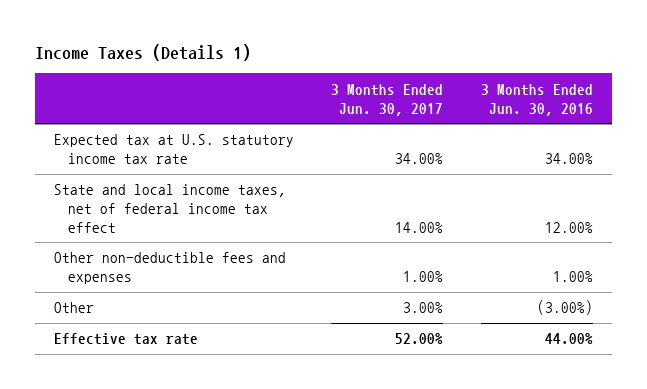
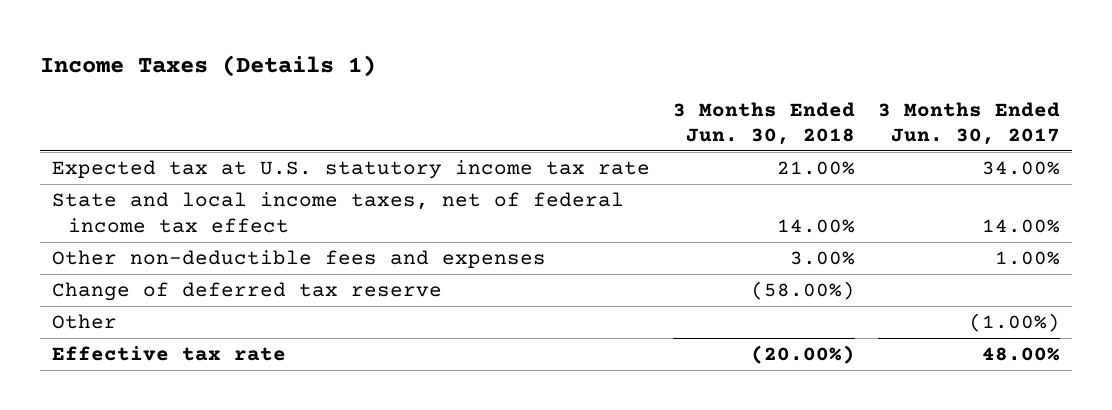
- | 3 Months Ended Jun. 30, 2017 | 3 Months Ended Jun. 30, 2016
+ | 3 Months Ended Jun. 30, 2018 | 3 Months Ended Jun. 30, 2017
- Other | 3.00% | (3.00%)
- Effective tax rate | 52.00% | 44.00%
+ Change of deferred tax reserve | (58.00%) |
+ Other | | (1.00%)
+ Effective tax rate | (20.00%) | 48.00%

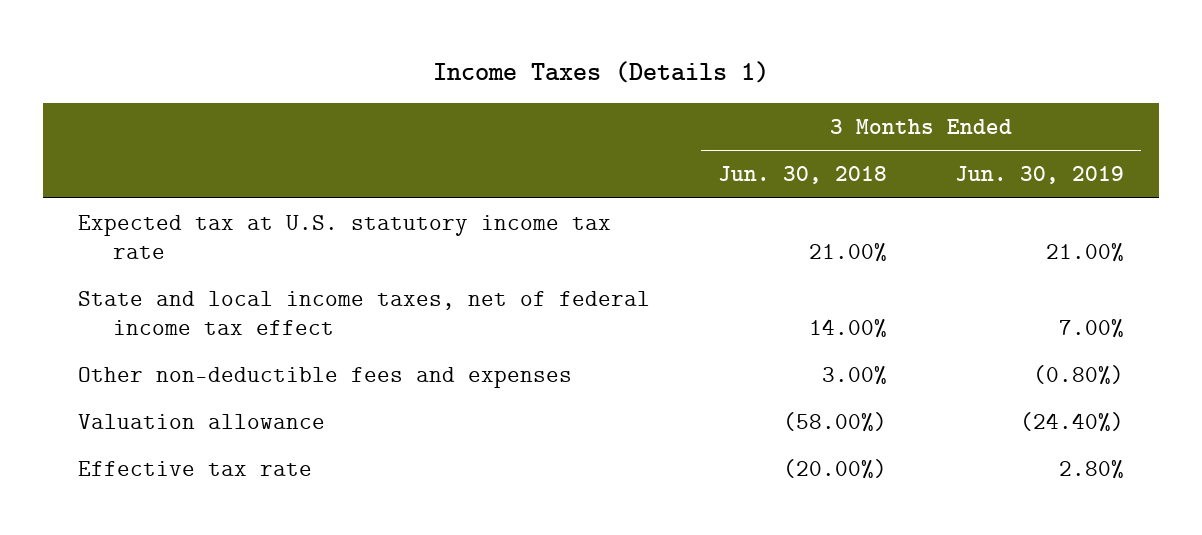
- | 3 Months Ended Jun. 30, 2018 | 3 Months Ended Jun. 30, 2017
+ | 3 Months Ended Jun. 30, 2018 | 3 Months Ended Jun. 30, 2019
- Change of deferred tax reserve | (58.00%) |
- Other | | (1.00%)
+ Valuation allowance | (58.00%) | (24.40%)

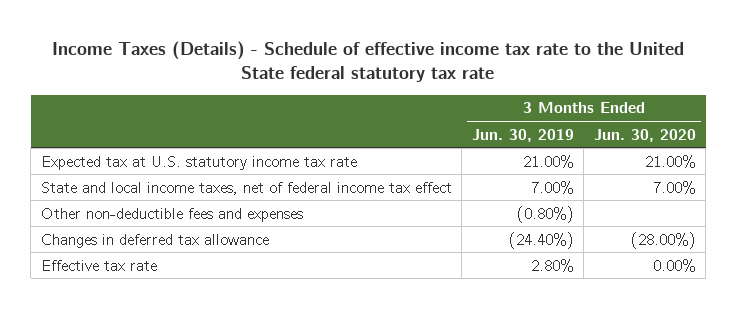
- Income Taxes (Details 1)
+ Income Taxes (Details) - Schedule of effective income tax rate to the United State federal statutory tax rate
- | 3 Months Ended Jun. 30, 2018 | 3 Months Ended Jun. 30, 2019
+ | 3 Months Ended Jun. 30, 2019 | 3 Months Ended Jun. 30, 2020
- Valuation allowance | (58.00%) | (24.40%)
+ Changes in deferred tax allowance | (24.40%) | (28.00%)

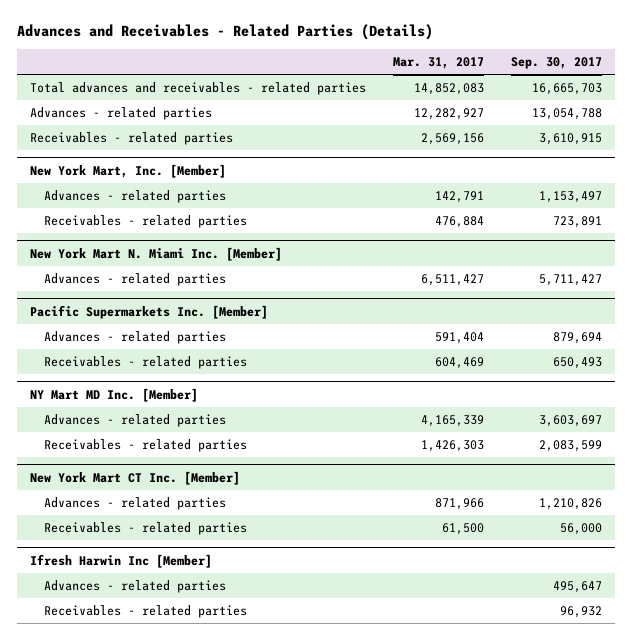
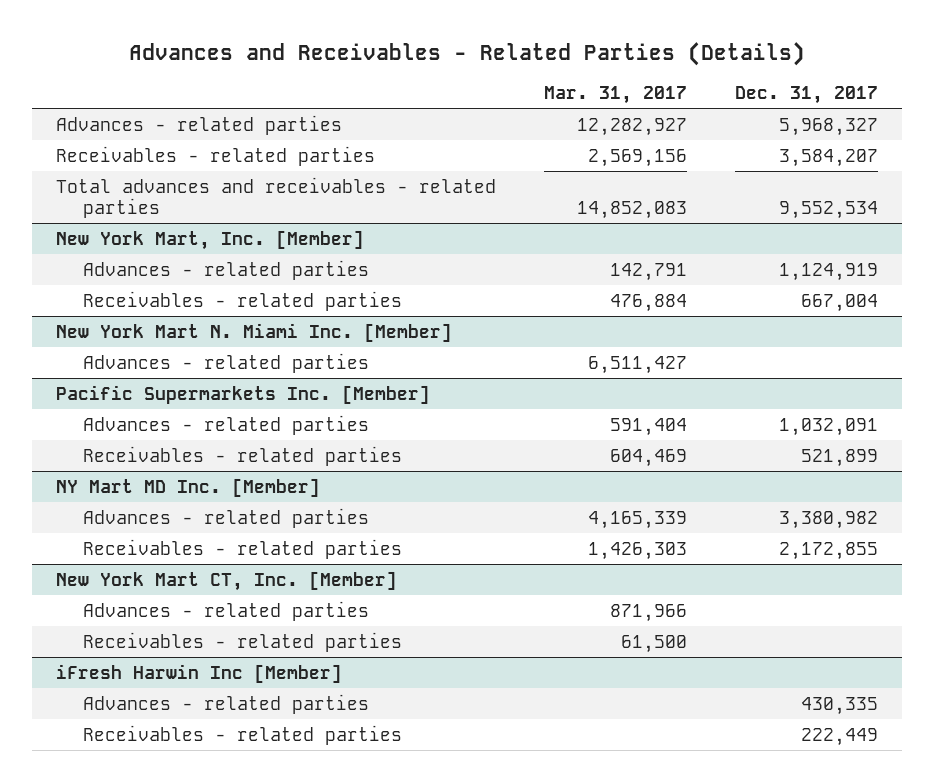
- | Mar. 31, 2017 | Sep. 30, 2017
+ | Mar. 31, 2017 | Dec. 31, 2017
moved down: Total advances and receivables - related parties | 14,852,083 | 9,552,534
- New York Mart CT Inc. [Member]
+ New York Mart CT, Inc. [Member]
- Ifresh Harwin Inc [Member]
+ iFresh Harwin Inc [Member]

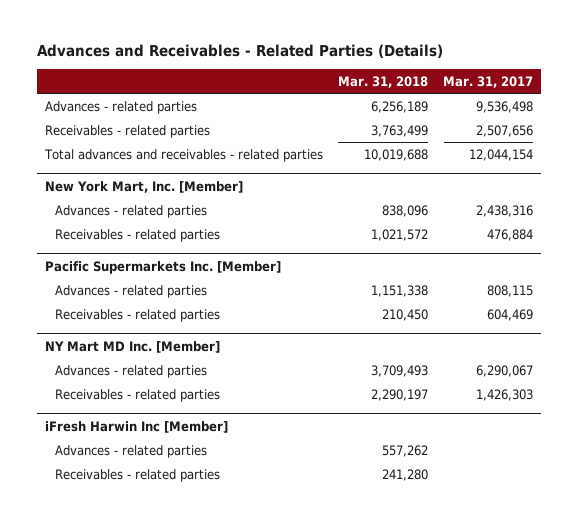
- | Mar. 31, 2017 | Dec. 31, 2017
+ | Mar. 31, 2018 | Mar. 31, 2017
- Advances - related parties | 12,282,927 | 5,968,327
- Receivables - related parties | 2,569,156 | 3,584,207
- Total advances and receivables - related parties | 14,852,083 | 9,552,534
+ Advances - related parties | 6,256,189 | 9,536,498
+ Receivables - related parties | 3,763,499 | 2,507,656
+ Total advances and receivables - related parties | 10,019,688 | 12,044,154
@ New York Mart, Inc. [Member]
- Advances - related parties | 142,791 | 1,124,919
+ Advances - related parties | 838,096 | 2,438,316
- New York Mart N. Miami Inc. [Member]
- Advances - related parties | 6,511,427 |
@ Pacific Supermarkets Inc. [Member]
- Advances - related parties | 591,404 | 1,032,091
+ Advances - related parties | 1,151,338 | 808,115
@ NY Mart MD Inc. [Member]
- Advances - related parties | 4,165,339 | 3,380,982
+ Advances - related parties | 3,709,493 | 6,290,067
- New York Mart CT, Inc. [Member]
- Advances - related parties | 871,966 |
- Receivables - related parties | 61,500 |

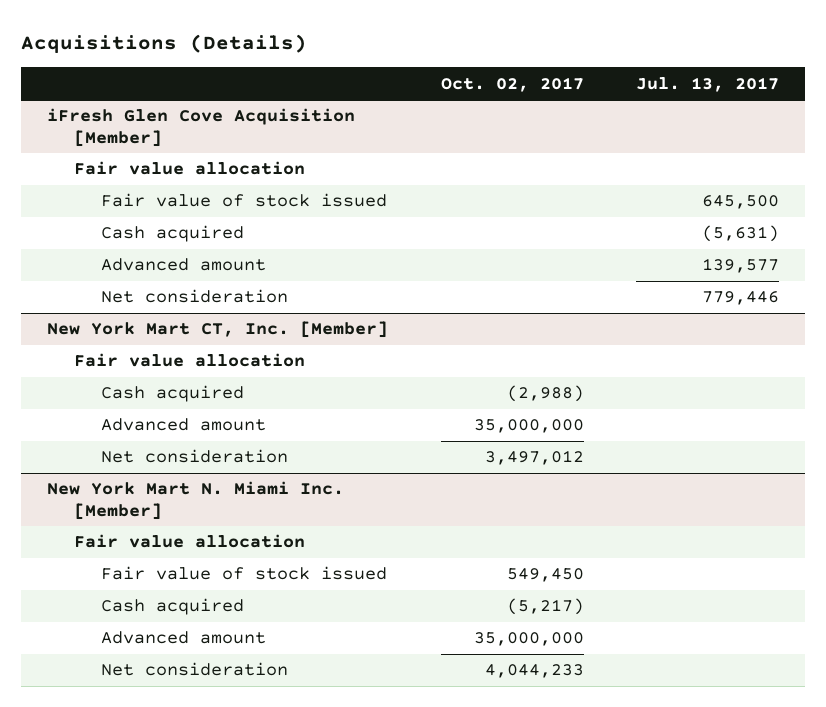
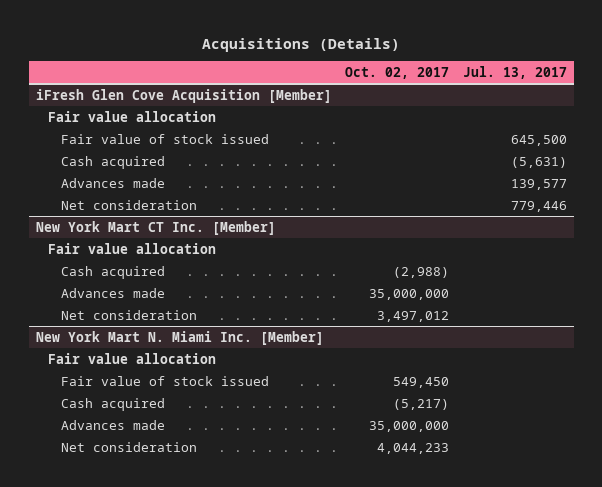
@ iFresh Glen Cove Acquisition [Member]
- Advanced amount | | 139,577
+ Advances made | | 139,577
- New York Mart CT, Inc. [Member]
+ New York Mart CT Inc. [Member]
- Advanced amount | 35,000,000 |
+ Advances made | 35,000,000 |
@ New York Mart N. Miami Inc. [Member]
- Advanced amount | 35,000,000 |
+ Advances made | 35,000,000 |

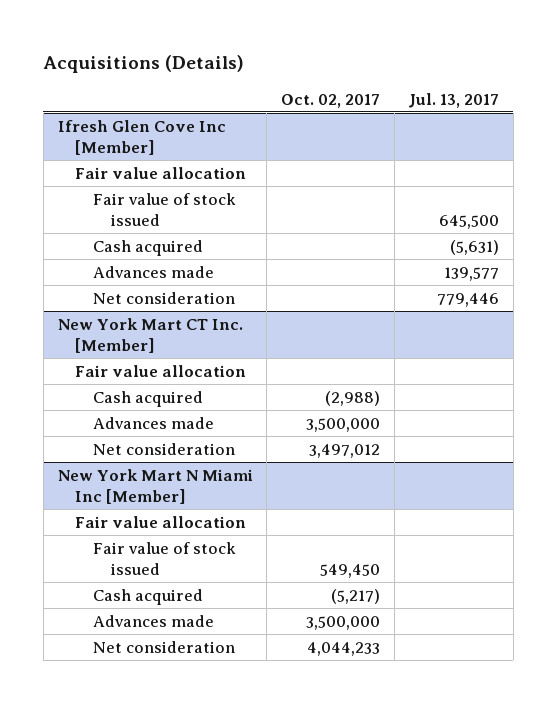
- iFresh Glen Cove Acquisition [Member]
+ Ifresh Glen Cove Inc [Member]
@ New York Mart CT Inc. [Member]
- Advances made | 35,000,000 |
+ Advances made | 3,500,000 |
- New York Mart N. Miami Inc. [Member]
+ New York Mart N Miami Inc [Member]
- Advances made | 35,000,000 |
+ Advances made | 3,500,000 |

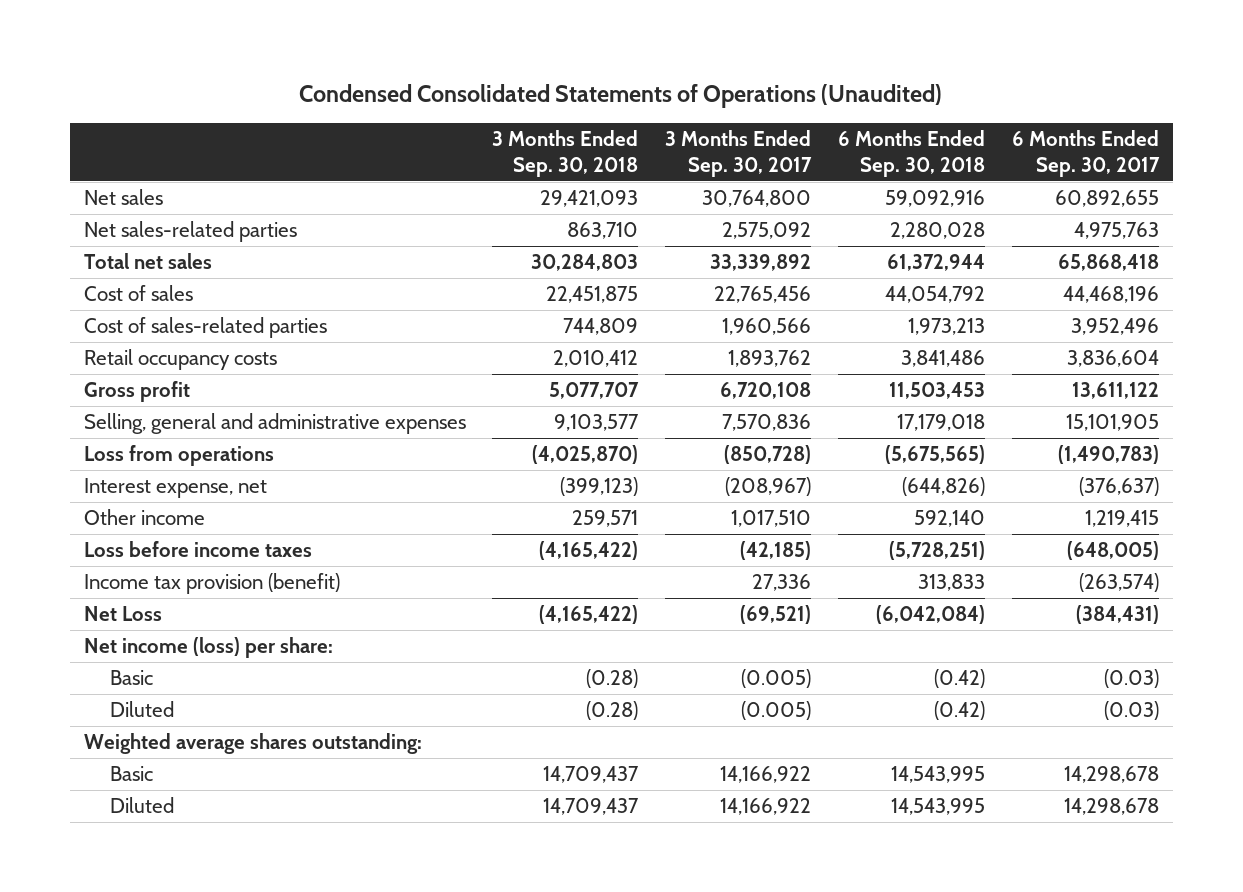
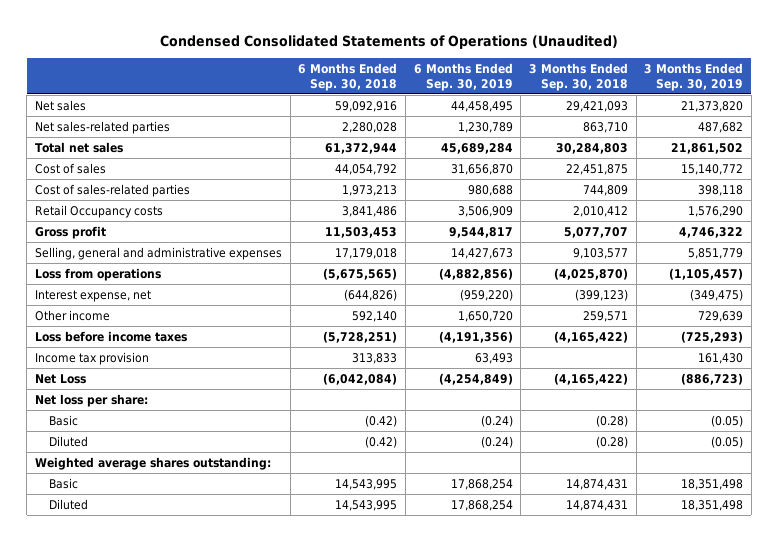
- | 3 Months Ended Sep. 30, 2018 | 3 Months Ended Sep. 30, 2017 | 6 Months Ended Sep. 30, 2018 | 6 Months Ended Sep. 30, 2017
+ | 6 Months Ended Sep. 30, 2018 | 6 Months Ended Sep. 30, 2019 | 3 Months Ended Sep. 30, 2018 | 3 Months Ended Sep. 30, 2019
- Retail occupancy costs | 2,010,412 | 1,893,762 | 3,841,486 | 3,836,604
+ Retail Occupancy costs | 3,841,486 | 3,506,909 | 2,010,412 | 1,576,290
- Income tax provision (benefit) | | 27,336 | 313,833 | (263,574)
+ Income tax provision | 313,833 | 63,493 | | 161,430
- Net income (loss) per share:
+ Net loss per share:
- Basic | 14,709,437 | 14,166,922 | 14,543,995 | 14,298,678
- Diluted | 14,709,437 | 14,166,922 | 14,543,995 | 14,298,678
+ Basic | 14,543,995 | 17,868,254 | 14,874,431 | 18,351,498
+ Diluted | 14,543,995 | 17,868,254 | 14,874,431 | 18,351,498

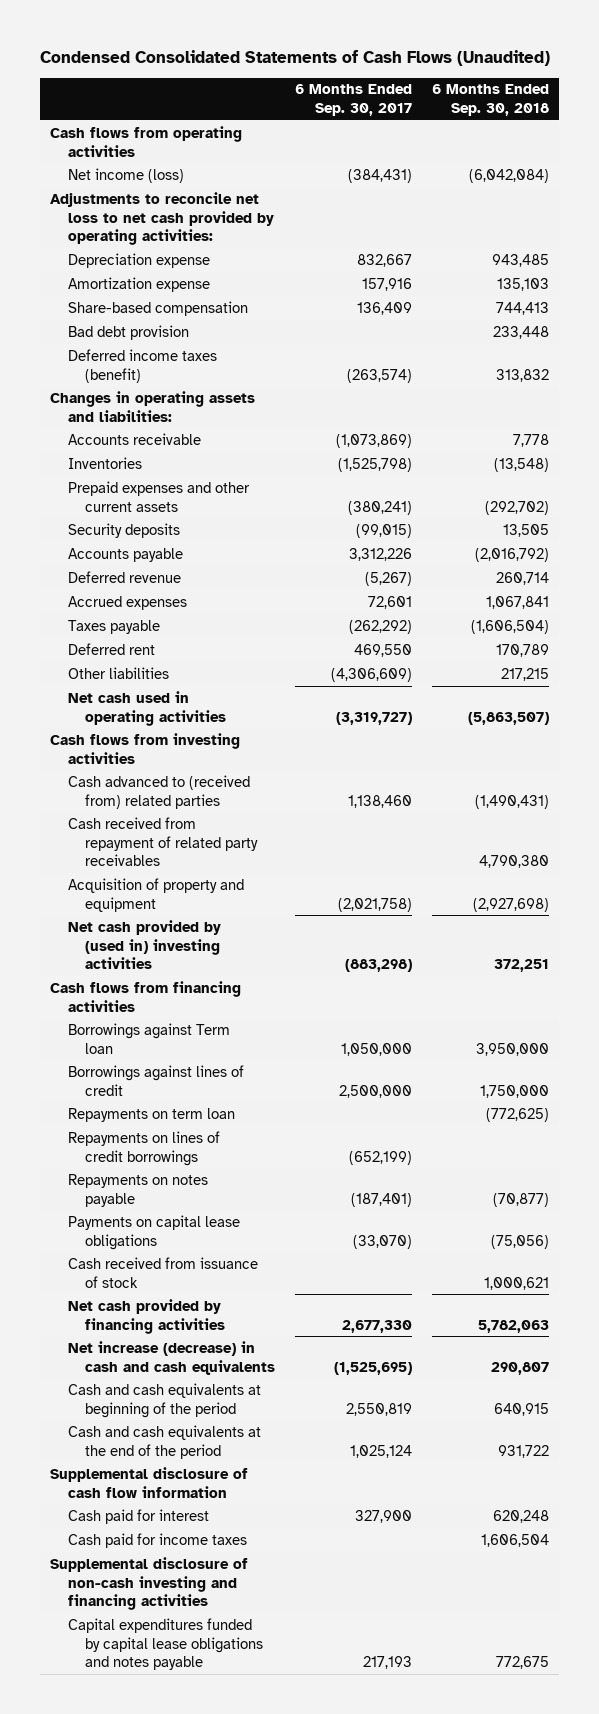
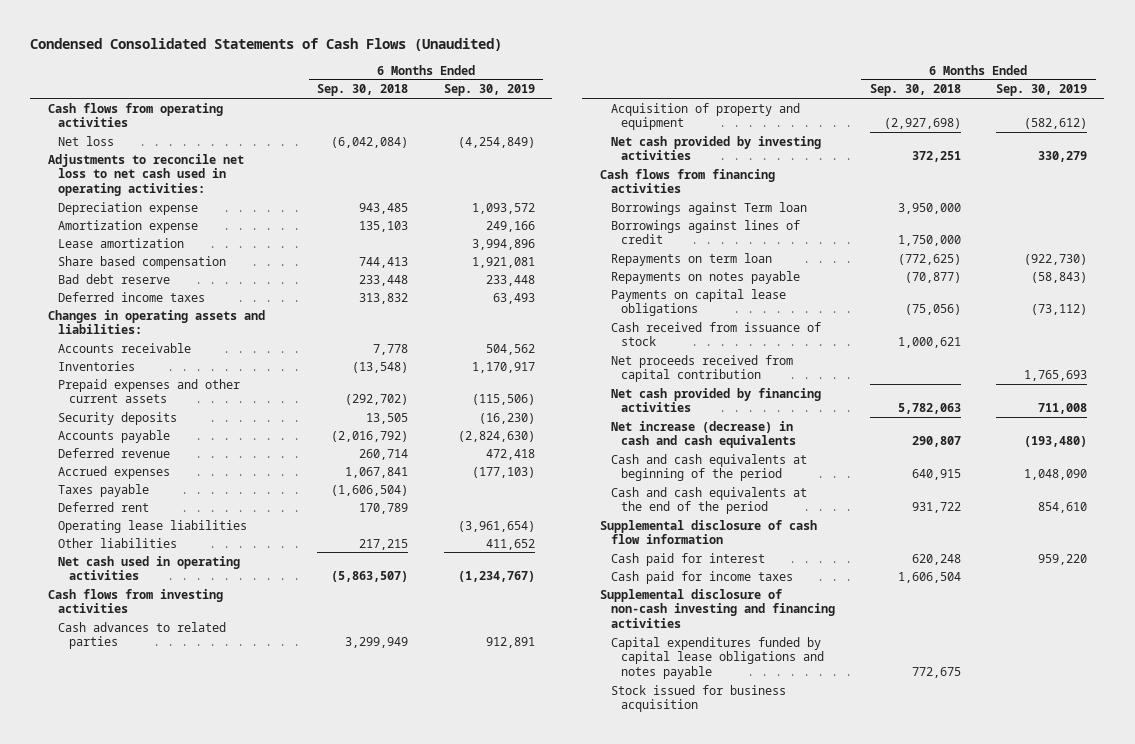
- | 6 Months Ended Sep. 30, 2017 | 6 Months Ended Sep. 30, 2018
+ | 6 Months Ended Sep. 30, 2018 | 6 Months Ended Sep. 30, 2019
- Net income (loss) | (384,431) | (6,042,084)
- Adjustments to reconcile net loss to net cash provided by operating activities:
+ Net loss | (6,042,084) | (4,254,849)
+ Adjustments to reconcile net loss to net cash used in operating activities:
- Share-based compensation | 136,409 | 744,413
- Bad debt provision | | 233,448
- Deferred income taxes (benefit) | (263,574) | 313,832
+ Lease amortization | | 3,994,896
+ Share based compensation | 744,413 | 1,921,081
+ Bad debt reserve | 233,448 | 233,448
+ Deferred income taxes | 313,832 | 63,493
+ Operating lease liabilities | | (3,961,654)
- Cash advanced to (received from) related parties | 1,138,460 | (1,490,431)
- Cash received from repayment of related party receivables | | 4,790,380
+ Cash advances to related parties | 3,299,949 | 912,891
- Net cash provided by (used in) investing activities | (883,298) | 372,251
+ Net cash provided by investing activities | 372,251 | 330,279
- Repayments on lines of credit borrowings | (652,199) |
+ Net proceeds received from capital contribution | | 1,765,693
+ Stock issued for business acquisition

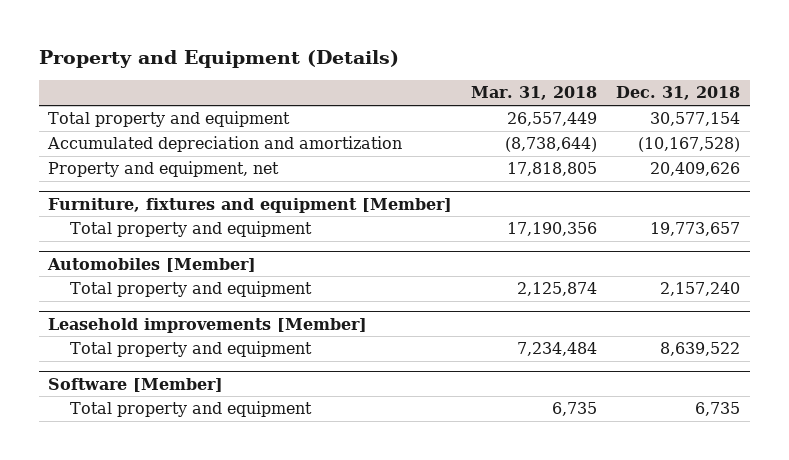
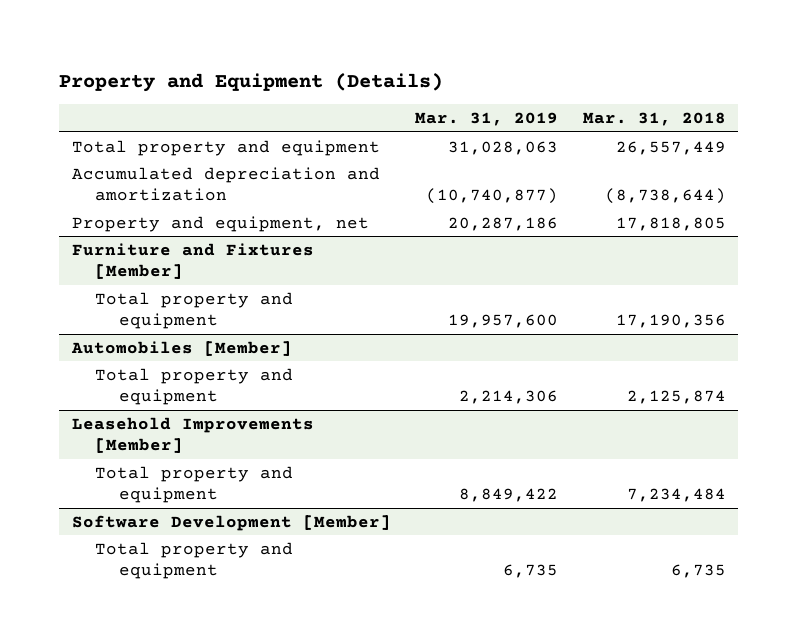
- | Mar. 31, 2018 | Dec. 31, 2018
+ | Mar. 31, 2019 | Mar. 31, 2018
- Furniture, fixtures and equipment [Member]
+ Furniture and Fixtures [Member]
- Leasehold improvements [Member]
+ Leasehold Improvements [Member]
- Software [Member]
+ Software Development [Member]

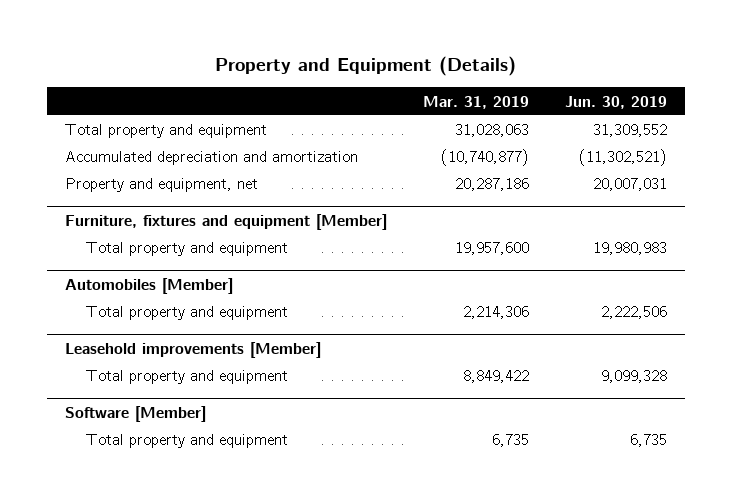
- | Mar. 31, 2019 | Mar. 31, 2018
+ | Mar. 31, 2019 | Jun. 30, 2019
- Furniture and Fixtures [Member]
+ Furniture, fixtures and equipment [Member]
- Leasehold Improvements [Member]
+ Leasehold improvements [Member]
- Software Development [Member]
+ Software [Member]

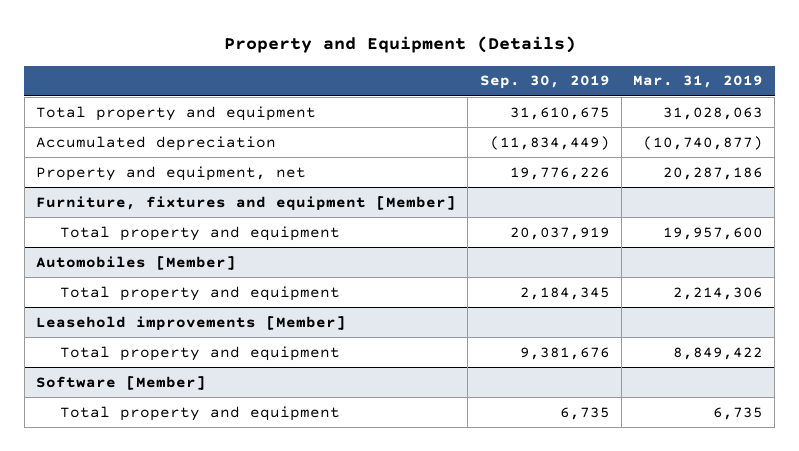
- | Mar. 31, 2019 | Jun. 30, 2019
+ | Sep. 30, 2019 | Mar. 31, 2019
- Accumulated depreciation and amortization | (10,740,877) | (11,302,521)
+ Accumulated depreciation | (11,834,449) | (10,740,877)

